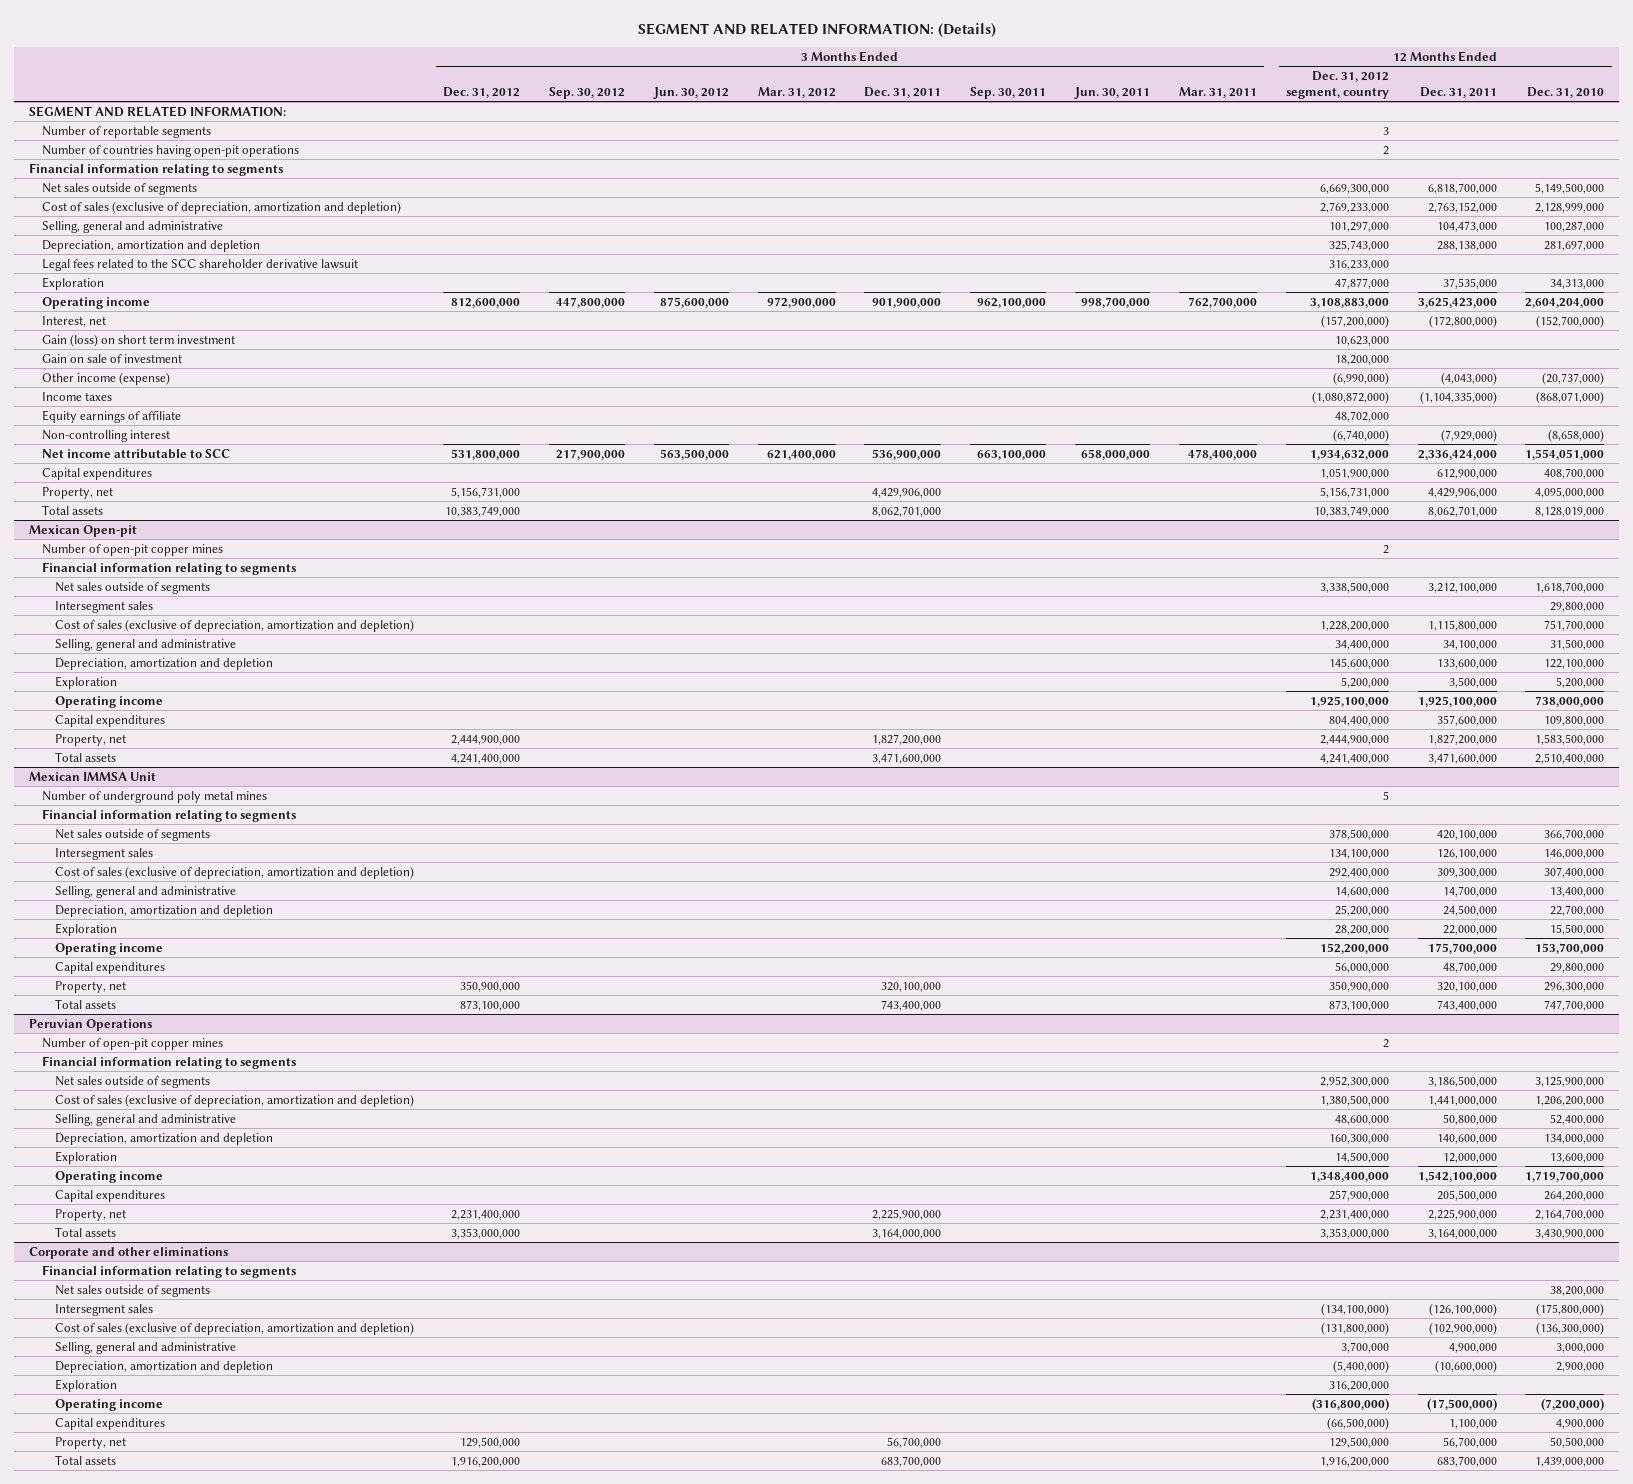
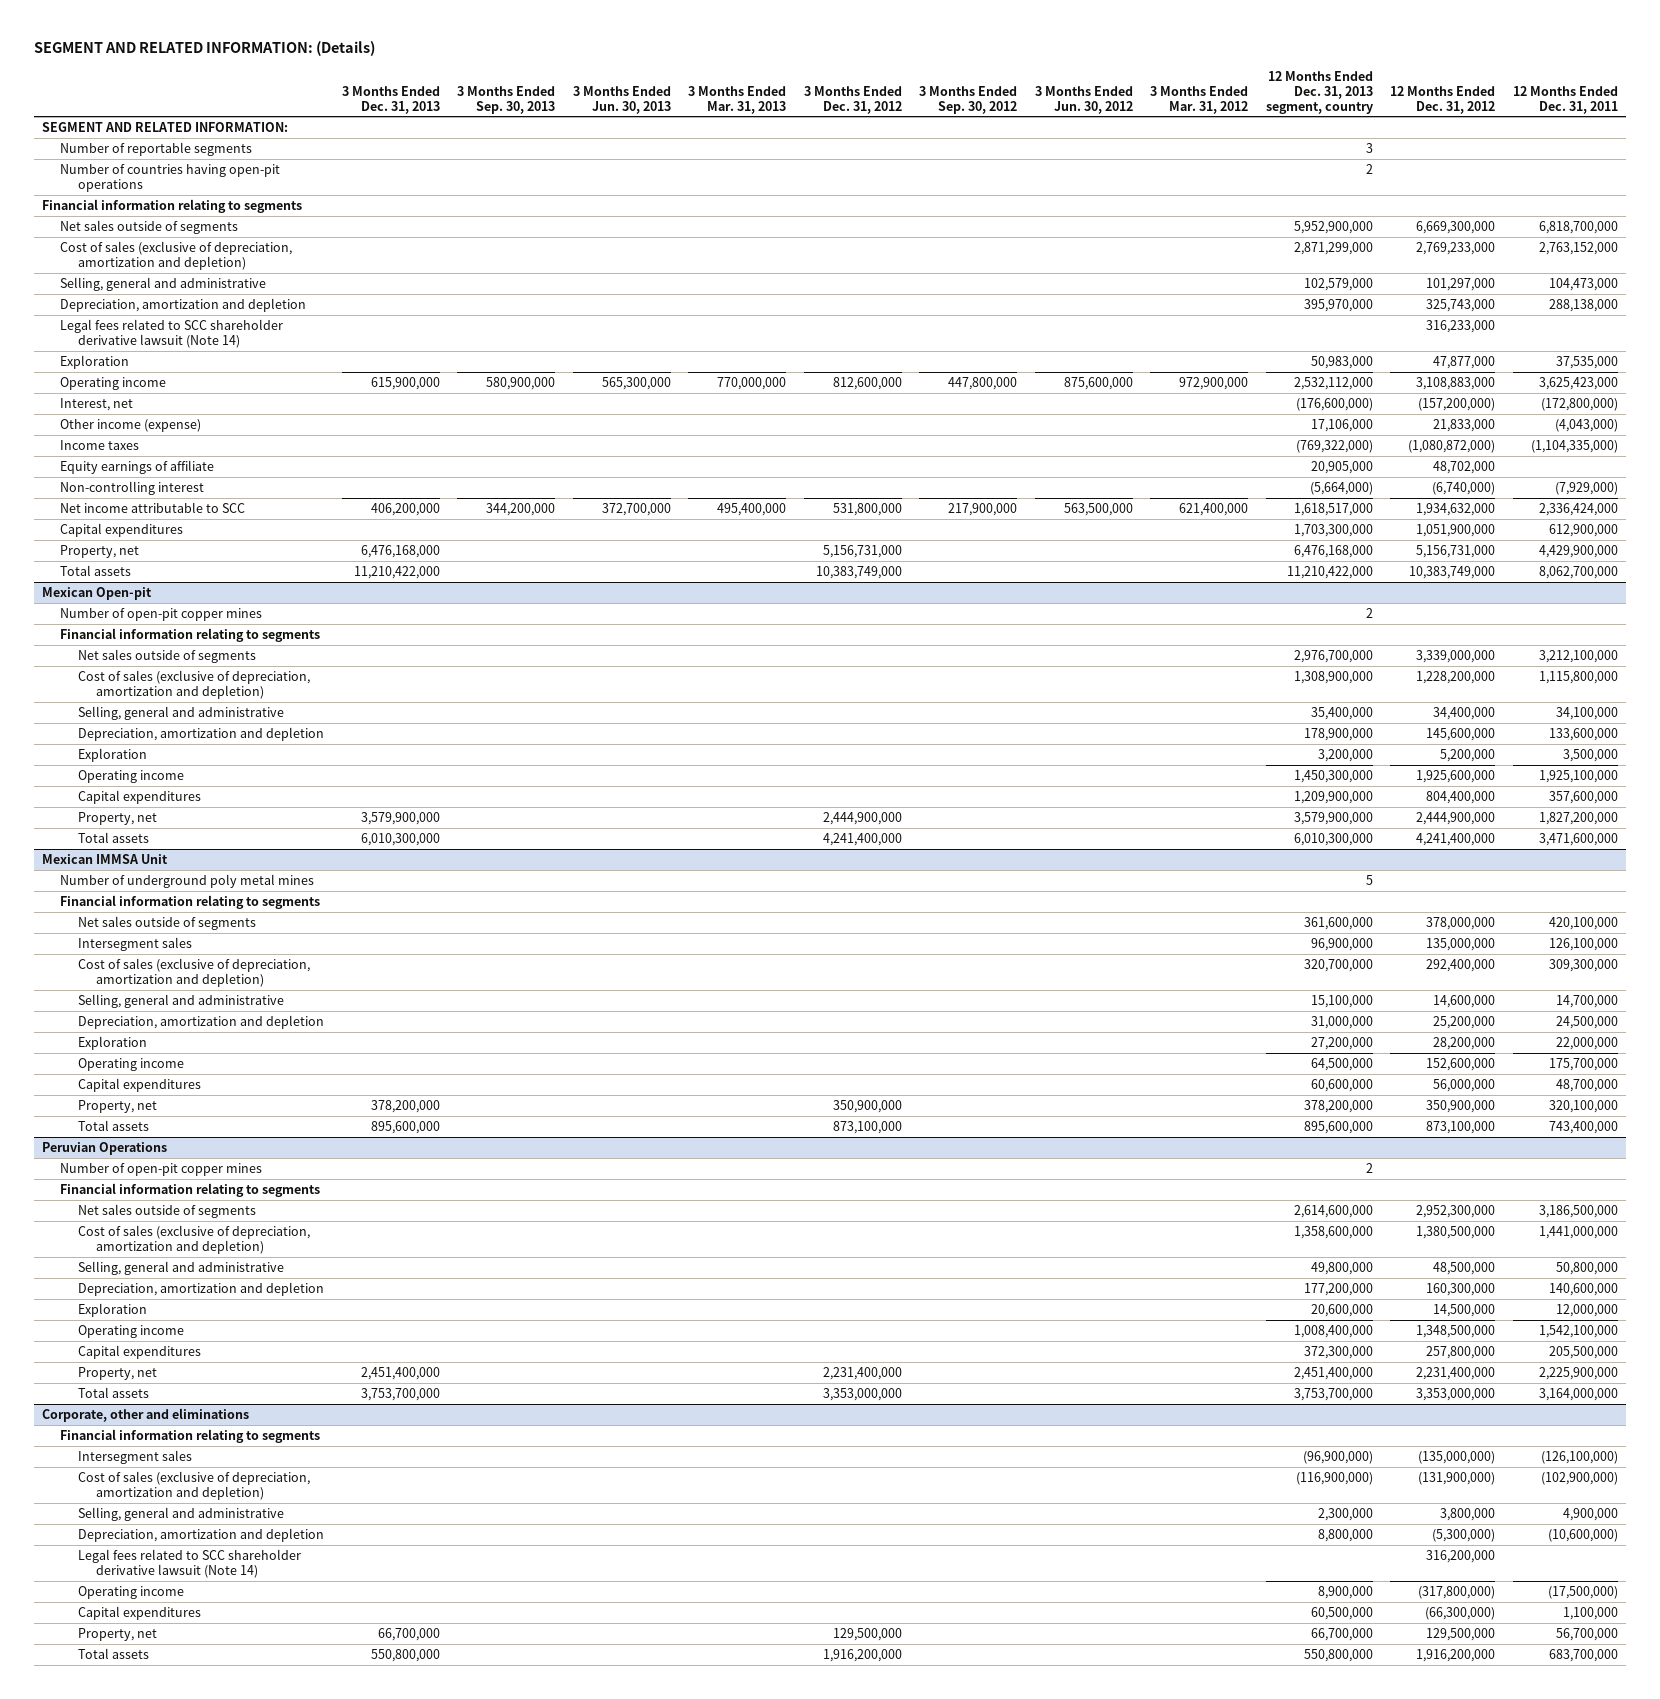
- | 3 Months Ended Dec. 31, 2012 | 3 Months Ended Sep. 30, 2012 | 3 Months Ended Jun. 30, 2012 | 3 Months Ended Mar. 31, 2012 | 3 Months Ended Dec. 31, 2011 | 3 Months Ended Sep. 30, 2011 | 3 Months Ended Jun. 30, 2011 | 3 Months Ended Mar. 31, 2011 | 12 Months Ended Dec. 31, 2012 segment, country | 12 Months Ended Dec. 31, 2011 | 12 Months Ended Dec. 31, 2010
+ | 3 Months Ended Dec. 31, 2013 | 3 Months Ended Sep. 30, 2013 | 3 Months Ended Jun. 30, 2013 | 3 Months Ended Mar. 31, 2013 | 3 Months Ended Dec. 31, 2012 | 3 Months Ended Sep. 30, 2012 | 3 Months Ended Jun. 30, 2012 | 3 Months Ended Mar. 31, 2012 | 12 Months Ended Dec. 31, 2013 segment, country | 12 Months Ended Dec. 31, 2012 | 12 Months Ended Dec. 31, 2011
- Legal fees related to the SCC shareholder derivative lawsuit | | | | | | | | | 316,233,000 | |
+ Legal fees related to SCC shareholder derivative lawsuit (Note 14) | | | | | | | | | | 316,233,000 |
- Gain (loss) on short term investment | | | | | | | | | 10,623,000 | |
- Gain on sale of investment | | | | | | | | | 18,200,000 | |
- Property, net | 5,156,731,000 | | | | 4,429,906,000 | | | | 5,156,731,000 | 4,429,906,000 | 4,095,000,000
- Total assets | 10,383,749,000 | | | | 8,062,701,000 | | | | 10,383,749,000 | 8,062,701,000 | 8,128,019,000
+ Property, net | 6,476,168,000 | | | | 5,156,731,000 | | | | 6,476,168,000 | 5,156,731,000 | 4,429,900,000
+ Total assets | 11,210,422,000 | | | | 10,383,749,000 | | | | 11,210,422,000 | 10,383,749,000 | 8,062,700,000
@ Mexican Open-pit
- Intersegment sales | | | | | | | | | | | 29,800,000
- Corporate and other eliminations
+ Corporate, other and eliminations
- Net sales outside of segments | | | | | | | | | | | 38,200,000
- Exploration | | | | | | | | | 316,200,000 | |
+ Legal fees related to SCC shareholder derivative lawsuit (Note 14) | | | | | | | | | | 316,200,000 |

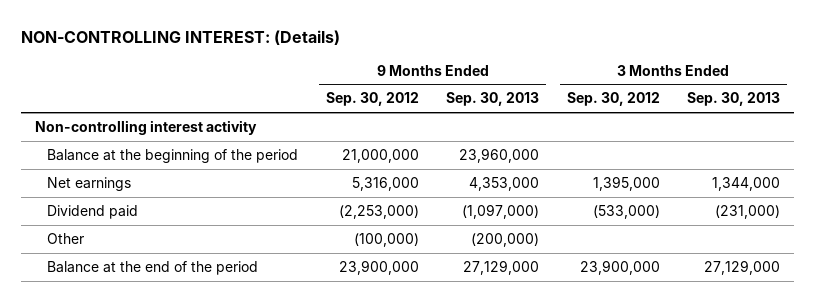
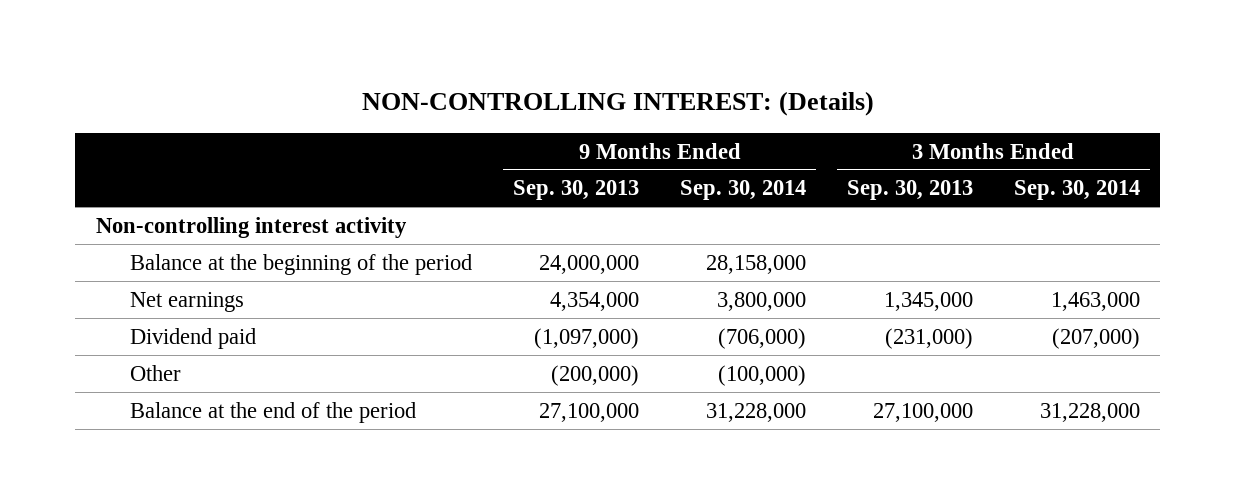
- | 9 Months Ended Sep. 30, 2012 | 9 Months Ended Sep. 30, 2013 | 3 Months Ended Sep. 30, 2012 | 3 Months Ended Sep. 30, 2013
+ | 9 Months Ended Sep. 30, 2013 | 9 Months Ended Sep. 30, 2014 | 3 Months Ended Sep. 30, 2013 | 3 Months Ended Sep. 30, 2014
- Balance at the beginning of the period | 21,000,000 | 23,960,000 | |
- Net earnings | 5,316,000 | 4,353,000 | 1,395,000 | 1,344,000
+ Balance at the beginning of the period | 24,000,000 | 28,158,000 | |
+ Net earnings | 4,354,000 | 3,800,000 | 1,345,000 | 1,463,000
- Balance at the end of the period | 23,900,000 | 27,129,000 | 23,900,000 | 27,129,000
+ Balance at the end of the period | 27,100,000 | 31,228,000 | 27,100,000 | 31,228,000

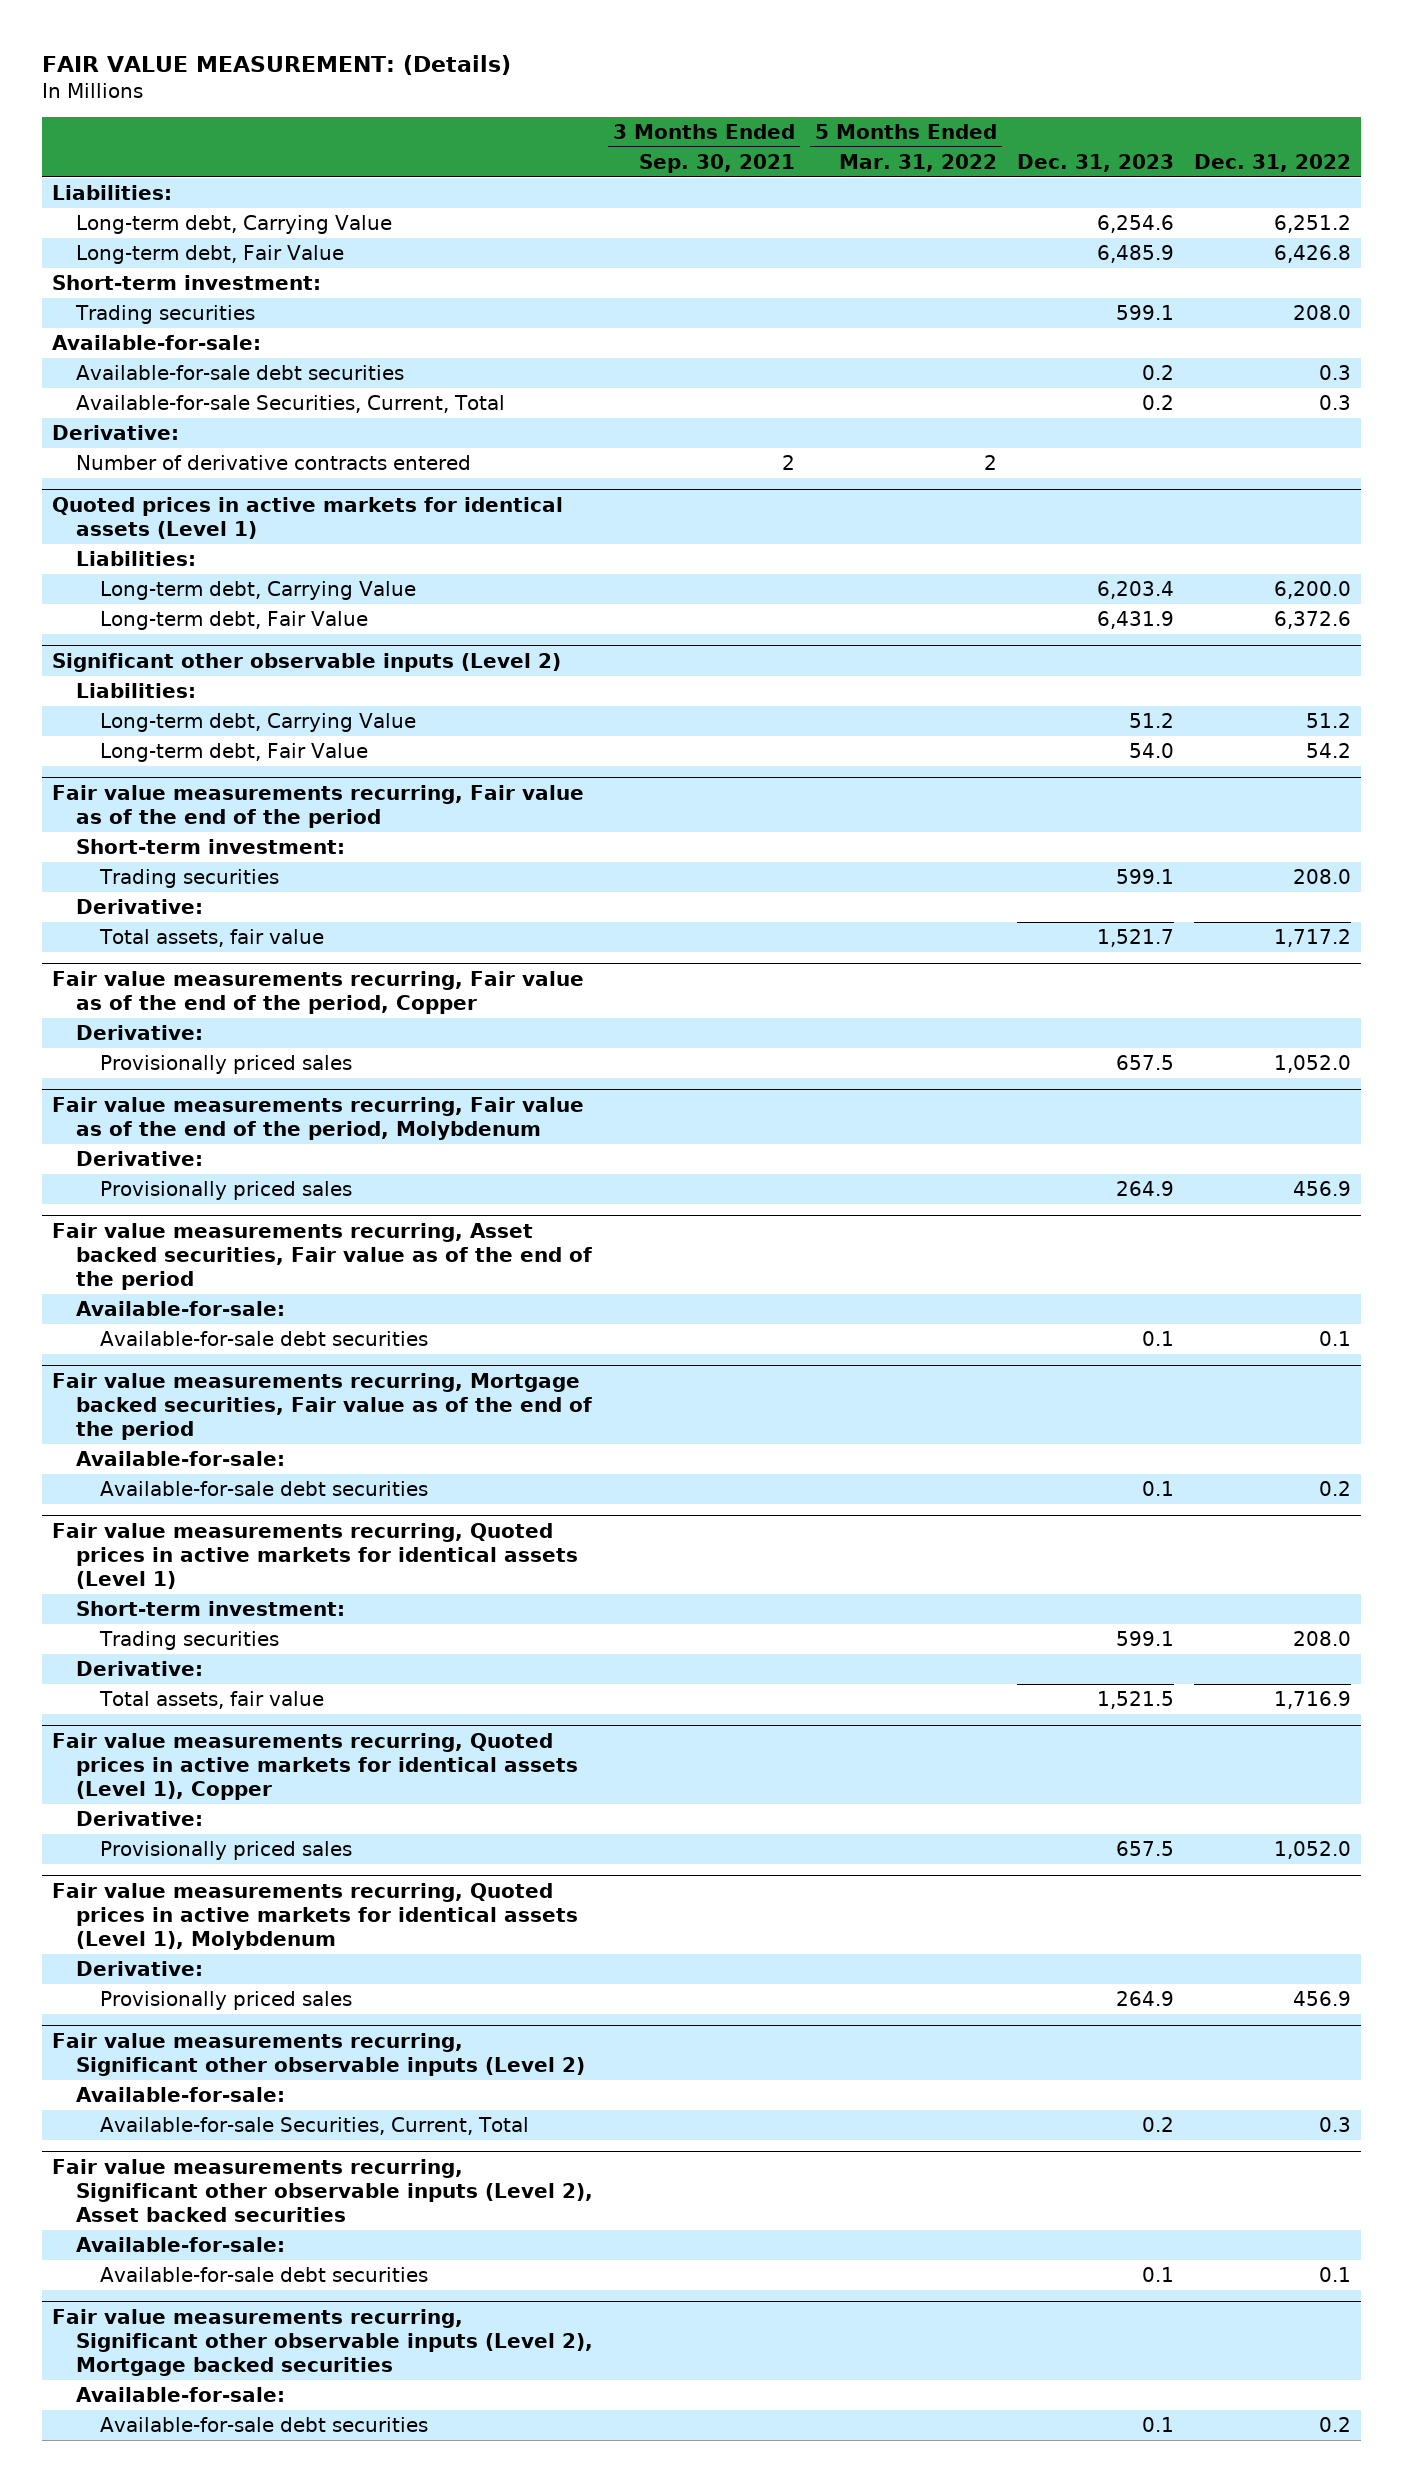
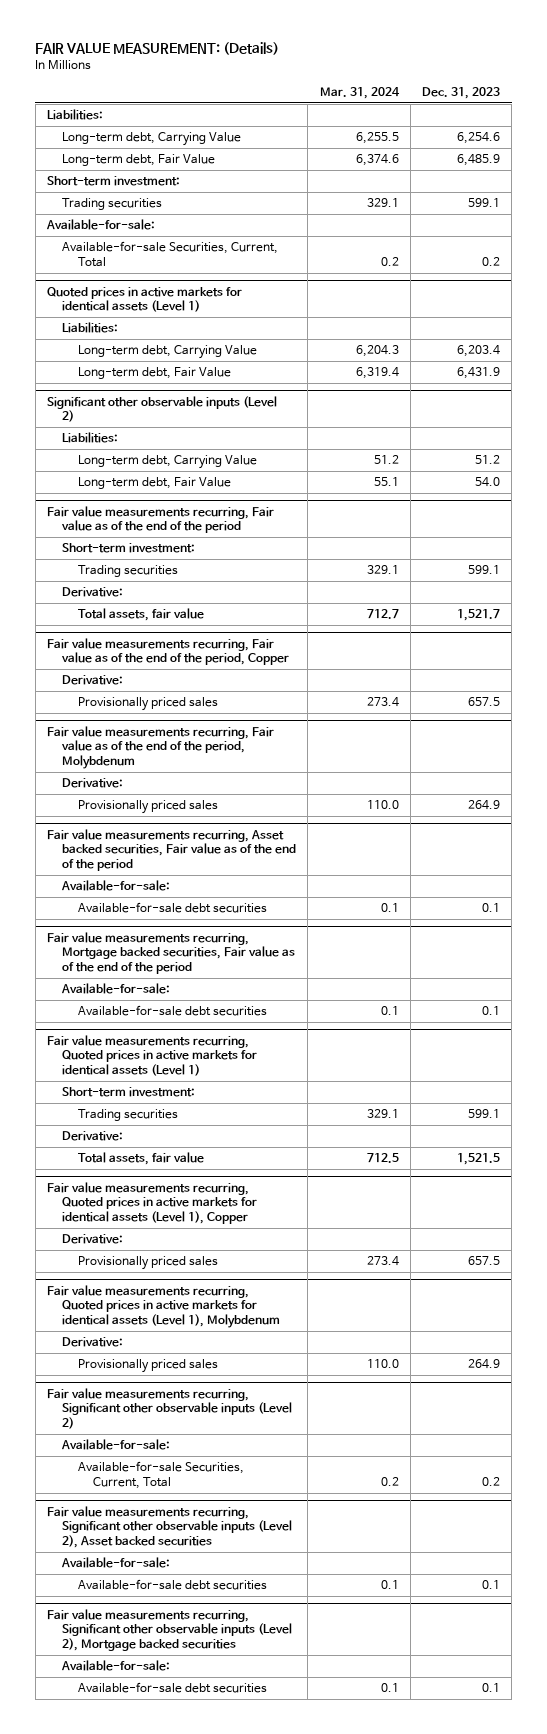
- | 3 Months Ended Sep. 30, 2021 | 5 Months Ended Mar. 31, 2022 | Dec. 31, 2023 | Dec. 31, 2022
+ | Mar. 31, 2024 | Dec. 31, 2023
- Available-for-sale debt securities | | | 0.2 | 0.3
- Derivative:
- Number of derivative contracts entered | 2 | 2 | |

